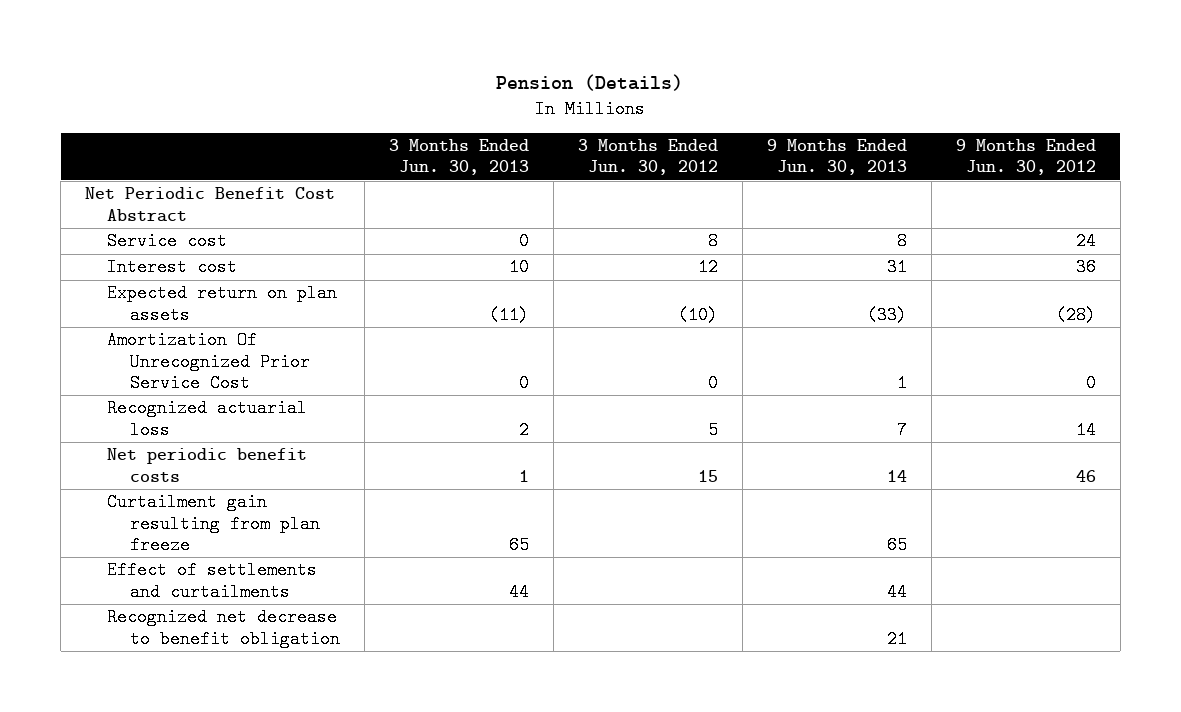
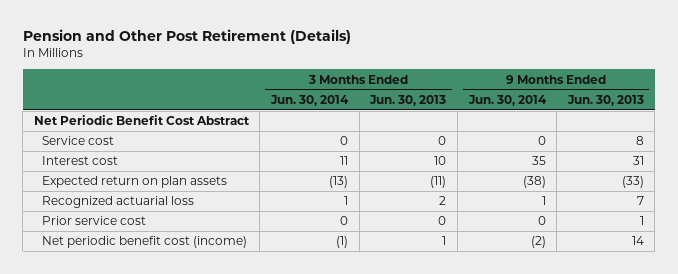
- Pension (Details)
+ Pension and Other Post Retirement (Details)
- | 3 Months Ended Jun. 30, 2013 | 3 Months Ended Jun. 30, 2012 | 9 Months Ended Jun. 30, 2013 | 9 Months Ended Jun. 30, 2012
+ | 3 Months Ended Jun. 30, 2014 | 3 Months Ended Jun. 30, 2013 | 9 Months Ended Jun. 30, 2014 | 9 Months Ended Jun. 30, 2013
- Amortization Of Unrecognized Prior Service Cost | 0 | 0 | 1 | 0
- Net periodic benefit costs | 1 | 15 | 14 | 46
- Curtailment gain resulting from plan freeze | 65 | | 65 |
- Effect of settlements and curtailments | 44 | | 44 |
- Recognized net decrease to benefit obligation | | | 21 |
+ Prior service cost | 0 | 0 | 0 | 1
+ Net periodic benefit cost (income) | (1) | 1 | (2) | 14

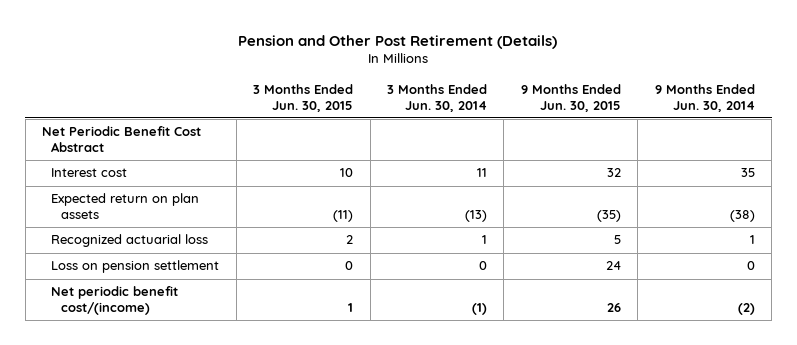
- | 3 Months Ended Jun. 30, 2014 | 3 Months Ended Jun. 30, 2013 | 9 Months Ended Jun. 30, 2014 | 9 Months Ended Jun. 30, 2013
+ | 3 Months Ended Jun. 30, 2015 | 3 Months Ended Jun. 30, 2014 | 9 Months Ended Jun. 30, 2015 | 9 Months Ended Jun. 30, 2014
- Service cost | 0 | 0 | 0 | 8
- Prior service cost | 0 | 0 | 0 | 1
- Net periodic benefit cost (income) | (1) | 1 | (2) | 14
+ Loss on pension settlement | 0 | 0 | 24 | 0
+ Net periodic benefit cost/(income) | 1 | (1) | 26 | (2)

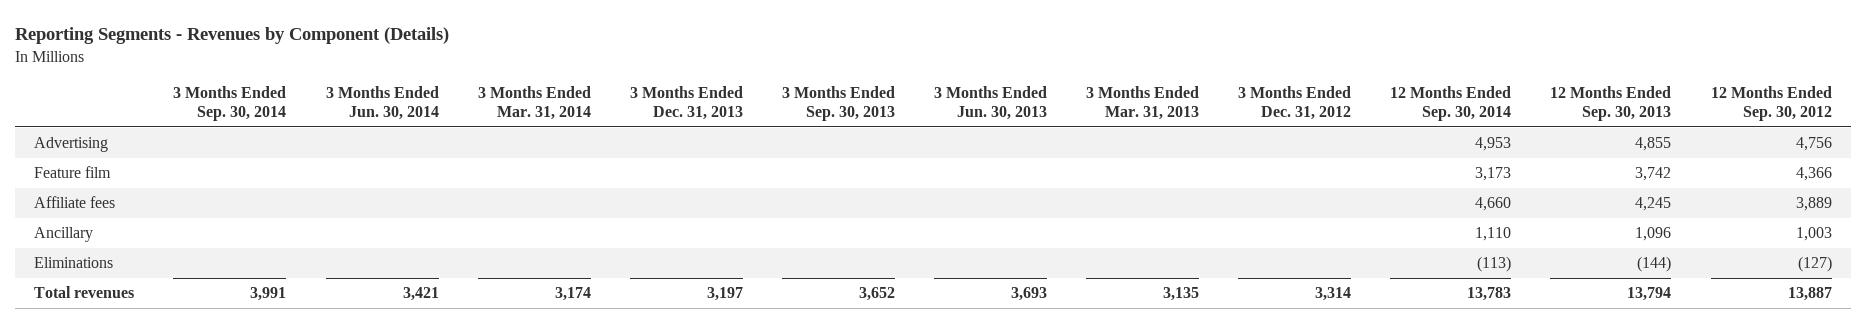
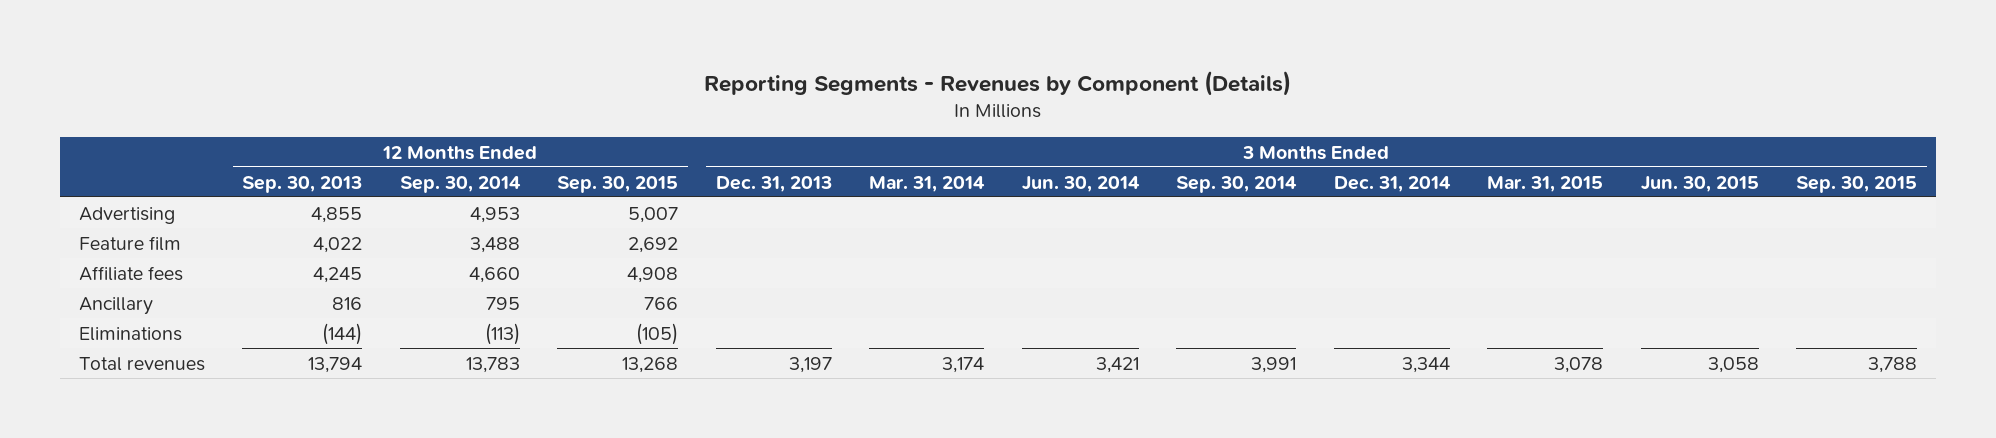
- | 3 Months Ended Sep. 30, 2014 | 3 Months Ended Jun. 30, 2014 | 3 Months Ended Mar. 31, 2014 | 3 Months Ended Dec. 31, 2013 | 3 Months Ended Sep. 30, 2013 | 3 Months Ended Jun. 30, 2013 | 3 Months Ended Mar. 31, 2013 | 3 Months Ended Dec. 31, 2012 | 12 Months Ended Sep. 30, 2014 | 12 Months Ended Sep. 30, 2013 | 12 Months Ended Sep. 30, 2012
+ | 12 Months Ended Sep. 30, 2013 | 12 Months Ended Sep. 30, 2014 | 12 Months Ended Sep. 30, 2015 | 3 Months Ended Dec. 31, 2013 | 3 Months Ended Mar. 31, 2014 | 3 Months Ended Jun. 30, 2014 | 3 Months Ended Sep. 30, 2014 | 3 Months Ended Dec. 31, 2014 | 3 Months Ended Mar. 31, 2015 | 3 Months Ended Jun. 30, 2015 | 3 Months Ended Sep. 30, 2015
- Feature film | | | | | | | | | 3,173 | 3,742 | 4,366
+ Feature film | 4,022 | 3,488 | 2,692 | | | | | | | |
- Ancillary | | | | | | | | | 1,110 | 1,096 | 1,003
+ Ancillary | 816 | 795 | 766 | | | | | | | |

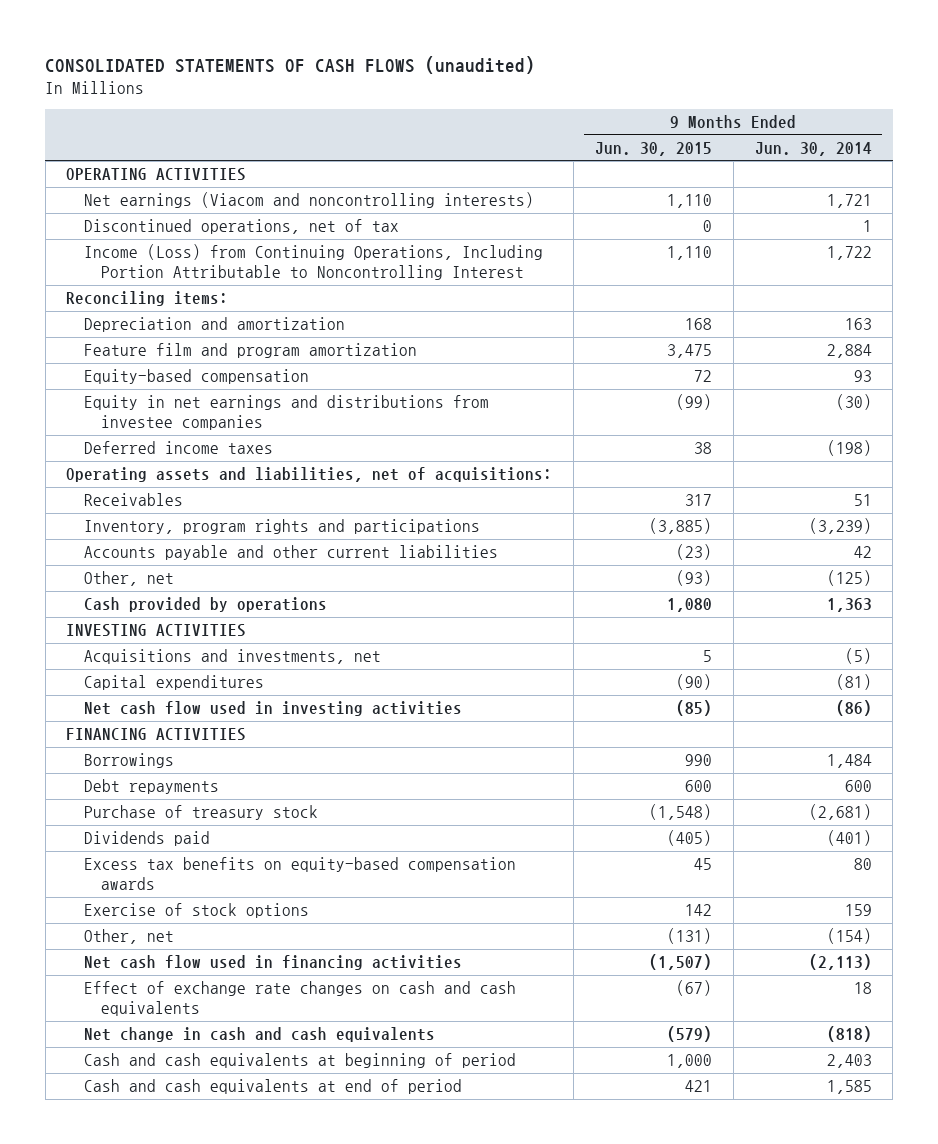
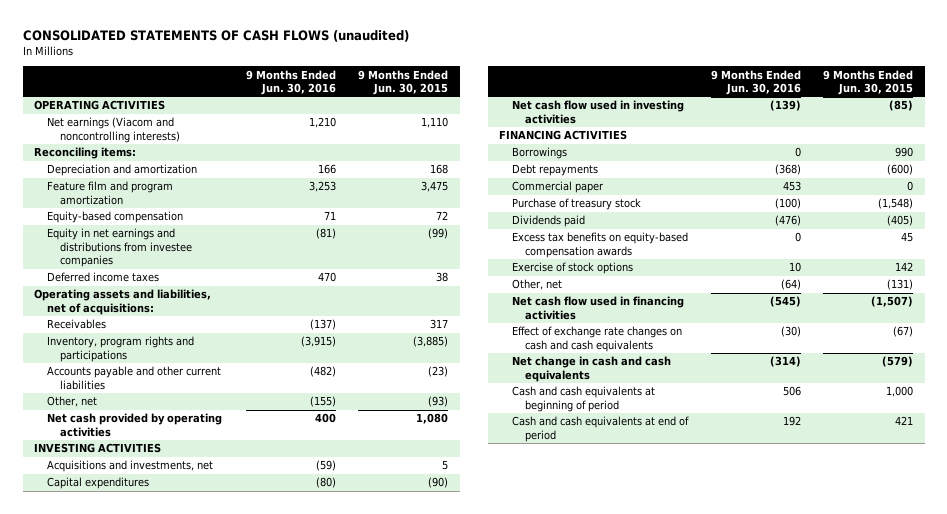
- | 9 Months Ended Jun. 30, 2015 | 9 Months Ended Jun. 30, 2014
+ | 9 Months Ended Jun. 30, 2016 | 9 Months Ended Jun. 30, 2015
- Discontinued operations, net of tax | 0 | 1
- Income (Loss) from Continuing Operations, Including Portion Attributable to Noncontrolling Interest | 1,110 | 1,722
- Cash provided by operations | 1,080 | 1,363
+ Net cash provided by operating activities | 400 | 1,080
- Debt repayments | 600 | 600
+ Debt repayments | (368) | (600)
+ Commercial paper | 453 | 0

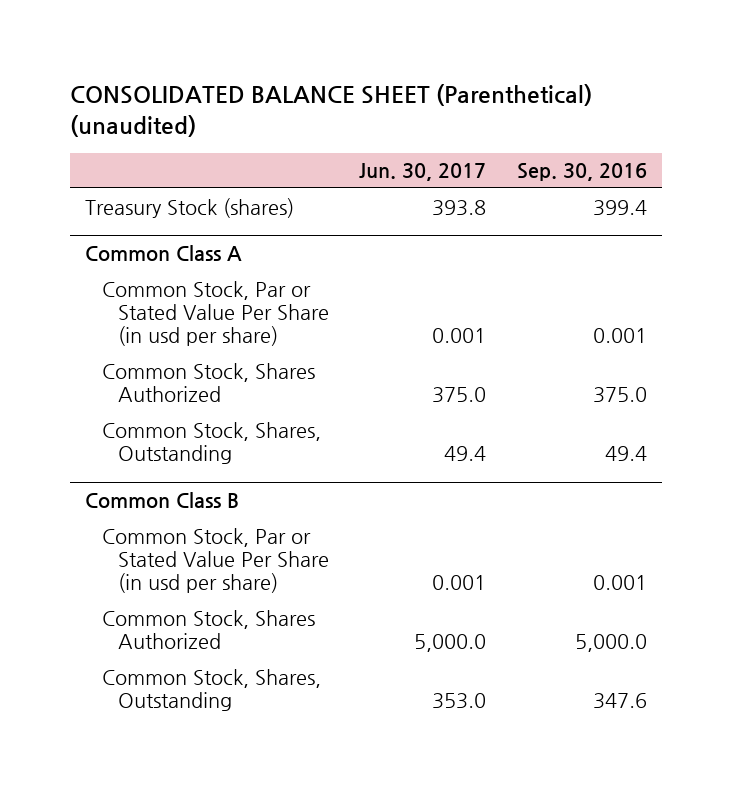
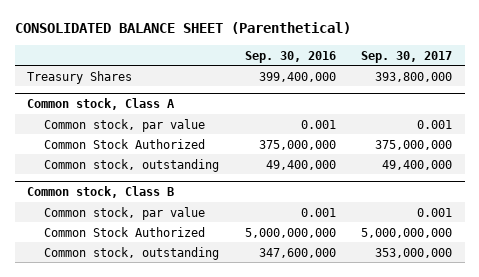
- CONSOLIDATED BALANCE SHEET (Parenthetical) (unaudited)
+ CONSOLIDATED BALANCE SHEET (Parenthetical)
- | Jun. 30, 2017 | Sep. 30, 2016
+ | Sep. 30, 2016 | Sep. 30, 2017
- Treasury Stock (shares) | 393.8 | 399.4
- Common Class A
- Common Stock, Par or Stated Value Per Share (in usd per share) | 0.001 | 0.001
- Common Stock, Shares Authorized | 375.0 | 375.0
- Common Stock, Shares, Outstanding | 49.4 | 49.4
- Common Class B
- Common Stock, Par or Stated Value Per Share (in usd per share) | 0.001 | 0.001
- Common Stock, Shares Authorized | 5,000.0 | 5,000.0
- Common Stock, Shares, Outstanding | 353.0 | 347.6
+ Treasury Shares | 399,400,000 | 393,800,000
+ Common stock, Class A
+ Common stock, par value | 0.001 | 0.001
+ Common Stock Authorized | 375,000,000 | 375,000,000
+ Common stock, outstanding | 49,400,000 | 49,400,000
+ Common stock, Class B
+ Common stock, par value | 0.001 | 0.001
+ Common Stock Authorized | 5,000,000,000 | 5,000,000,000
+ Common stock, outstanding | 347,600,000 | 353,000,000

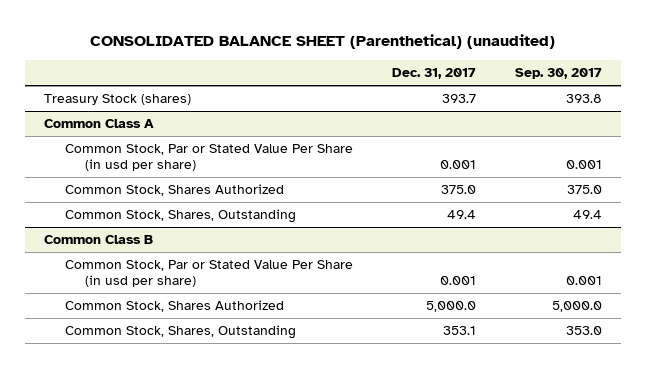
- CONSOLIDATED BALANCE SHEET (Parenthetical)
+ CONSOLIDATED BALANCE SHEET (Parenthetical) (unaudited)
- | Sep. 30, 2016 | Sep. 30, 2017
+ | Dec. 31, 2017 | Sep. 30, 2017
- Treasury Shares | 399,400,000 | 393,800,000
- Common stock, Class A
- Common stock, par value | 0.001 | 0.001
- Common Stock Authorized | 375,000,000 | 375,000,000
- Common stock, outstanding | 49,400,000 | 49,400,000
- Common stock, Class B
- Common stock, par value | 0.001 | 0.001
- Common Stock Authorized | 5,000,000,000 | 5,000,000,000
- Common stock, outstanding | 347,600,000 | 353,000,000
+ Treasury Stock (shares) | 393.7 | 393.8
+ Common Class A
+ Common Stock, Par or Stated Value Per Share (in usd per share) | 0.001 | 0.001
+ Common Stock, Shares Authorized | 375.0 | 375.0
+ Common Stock, Shares, Outstanding | 49.4 | 49.4
+ Common Class B
+ Common Stock, Par or Stated Value Per Share (in usd per share) | 0.001 | 0.001
+ Common Stock, Shares Authorized | 5,000.0 | 5,000.0
+ Common Stock, Shares, Outstanding | 353.1 | 353.0

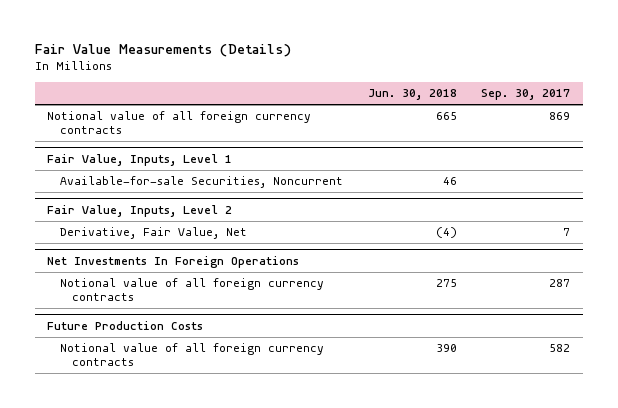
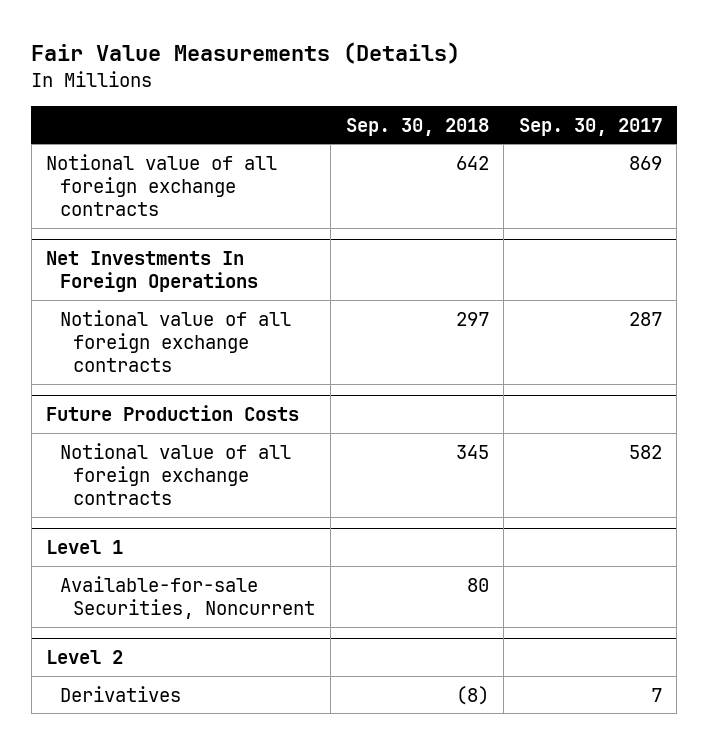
- | Jun. 30, 2018 | Sep. 30, 2017
+ | Sep. 30, 2018 | Sep. 30, 2017
- Notional value of all foreign currency contracts | 665 | 869
- Fair Value, Inputs, Level 1
- Available-for-sale Securities, Noncurrent | 46 |
- Fair Value, Inputs, Level 2
- Derivative, Fair Value, Net | (4) | 7
+ Notional value of all foreign exchange contracts | 642 | 869
@ Net Investments In Foreign Operations
- Notional value of all foreign currency contracts | 275 | 287
+ Notional value of all foreign exchange contracts | 297 | 287
@ Future Production Costs
- Notional value of all foreign currency contracts | 390 | 582
+ Notional value of all foreign exchange contracts | 345 | 582
+ Level 1
+ Available-for-sale Securities, Noncurrent | 80 |
+ Level 2
+ Derivatives | (8) | 7

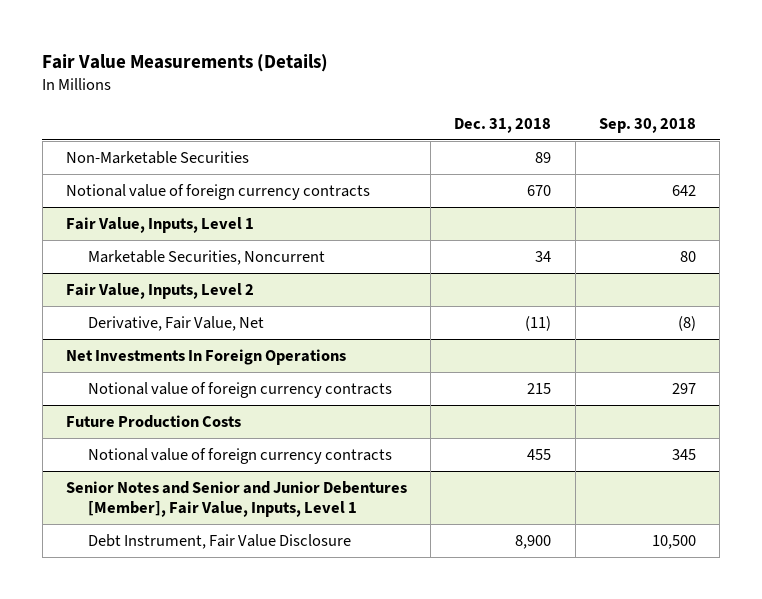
- | Sep. 30, 2018 | Sep. 30, 2017
+ | Dec. 31, 2018 | Sep. 30, 2018
- Notional value of all foreign exchange contracts | 642 | 869
+ Non-Marketable Securities | 89 |
+ Notional value of foreign currency contracts | 670 | 642
+ Fair Value, Inputs, Level 1
+ Marketable Securities, Noncurrent | 34 | 80
+ Fair Value, Inputs, Level 2
+ Derivative, Fair Value, Net | (11) | (8)
@ Net Investments In Foreign Operations
- Notional value of all foreign exchange contracts | 297 | 287
+ Notional value of foreign currency contracts | 215 | 297
@ Future Production Costs
- Notional value of all foreign exchange contracts | 345 | 582
- Level 1
- Available-for-sale Securities, Noncurrent | 80 |
- Level 2
- Derivatives | (8) | 7
@ Future Production Costs
+ Notional value of foreign currency contracts | 455 | 345
+ Senior Notes and Senior and Junior Debentures [Member], Fair Value, Inputs, Level 1
+ Debt Instrument, Fair Value Disclosure | 8,900 | 10,500

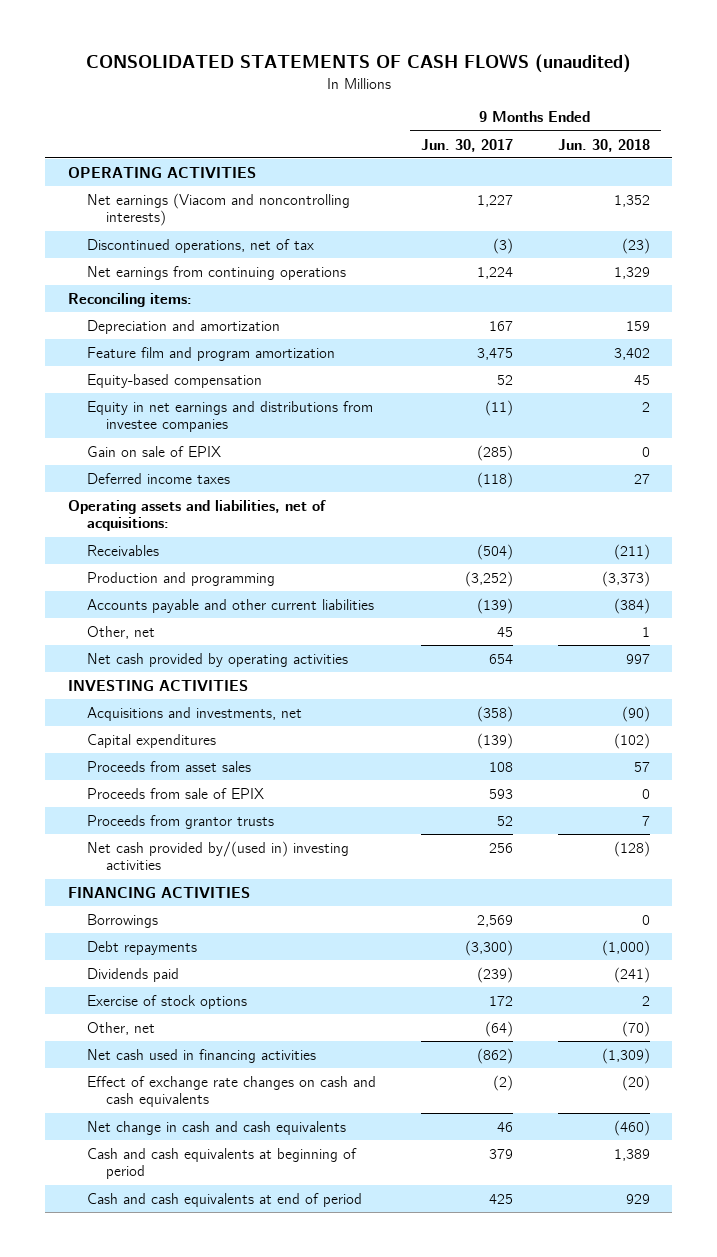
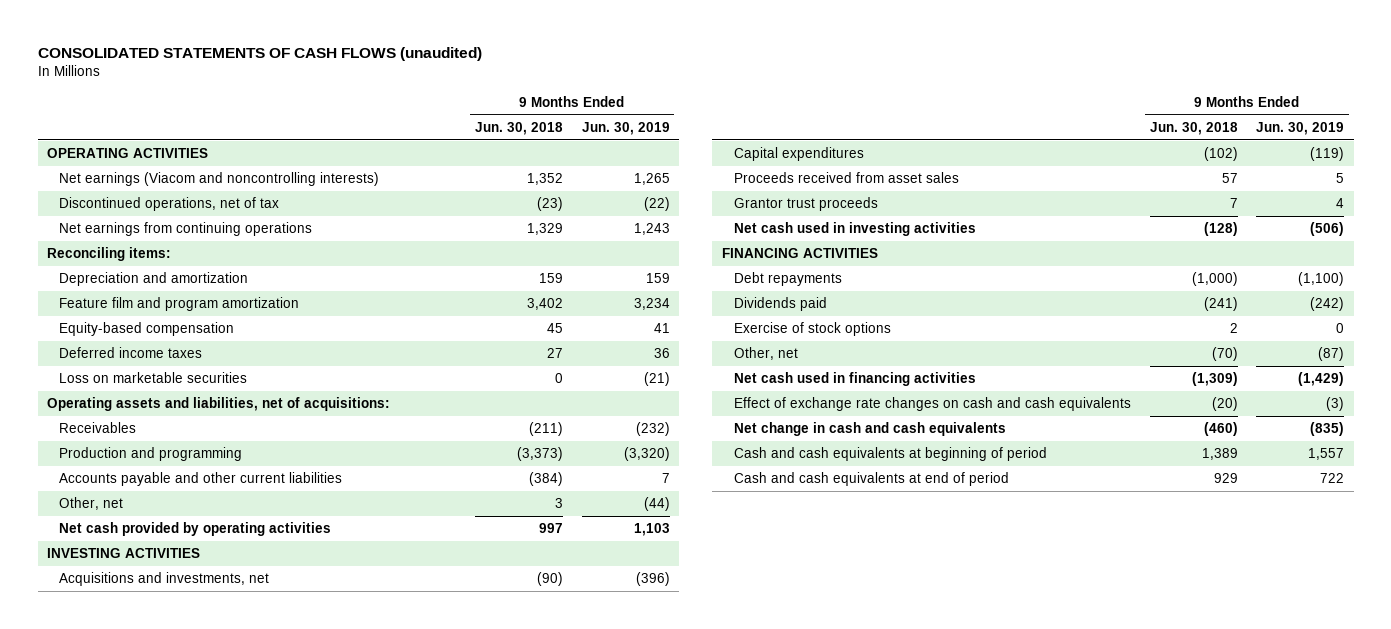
- | 9 Months Ended Jun. 30, 2017 | 9 Months Ended Jun. 30, 2018
+ | 9 Months Ended Jun. 30, 2018 | 9 Months Ended Jun. 30, 2019
- Equity in net earnings and distributions from investee companies | (11) | 2
- Gain on sale of EPIX | (285) | 0
+ Loss on marketable securities | 0 | (21)
- Other, net | 45 | 1
+ Other, net | 3 | (44)
- Proceeds from asset sales | 108 | 57
- Proceeds from sale of EPIX | 593 | 0
- Proceeds from grantor trusts | 52 | 7
- Net cash provided by/(used in) investing activities | 256 | (128)
+ Proceeds received from asset sales | 57 | 5
+ Grantor trust proceeds | 7 | 4
+ Net cash used in investing activities | (128) | (506)
- Borrowings | 2,569 | 0

